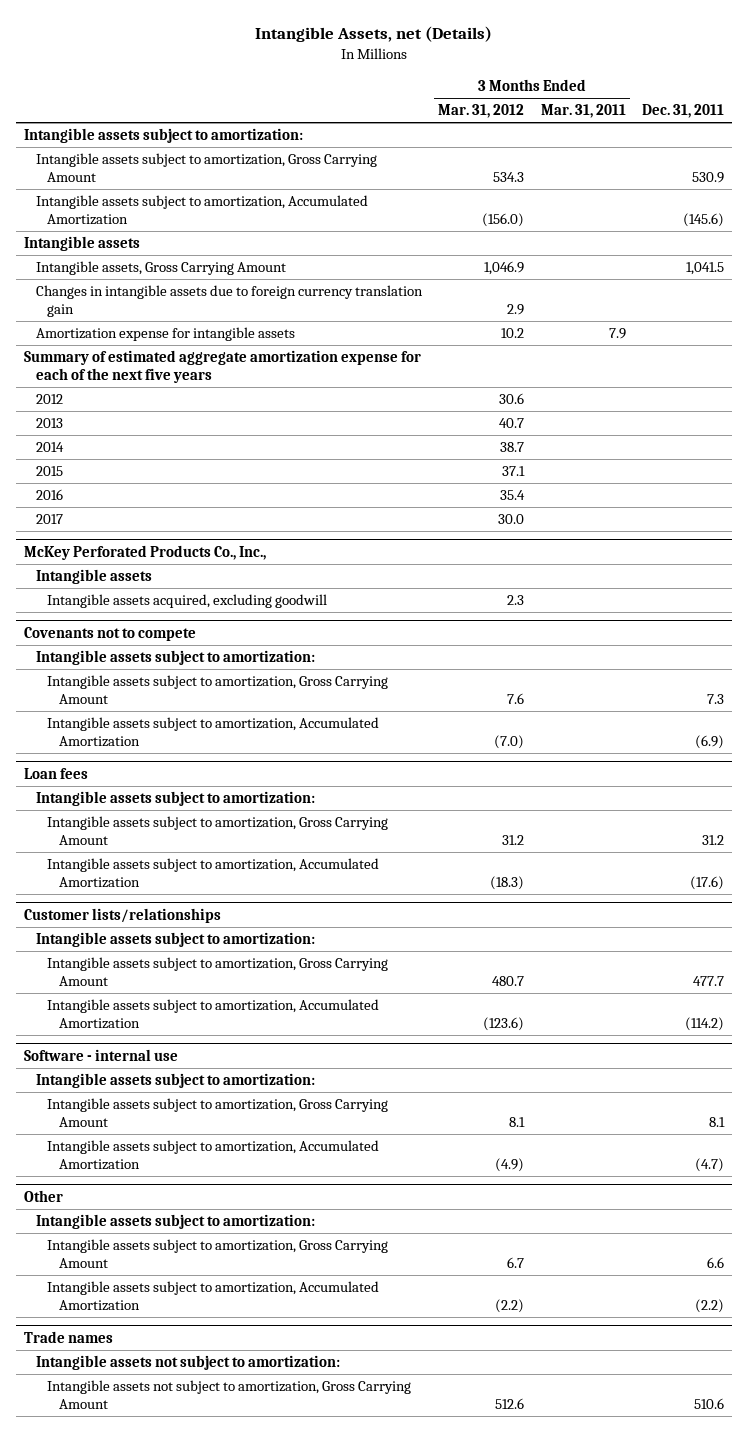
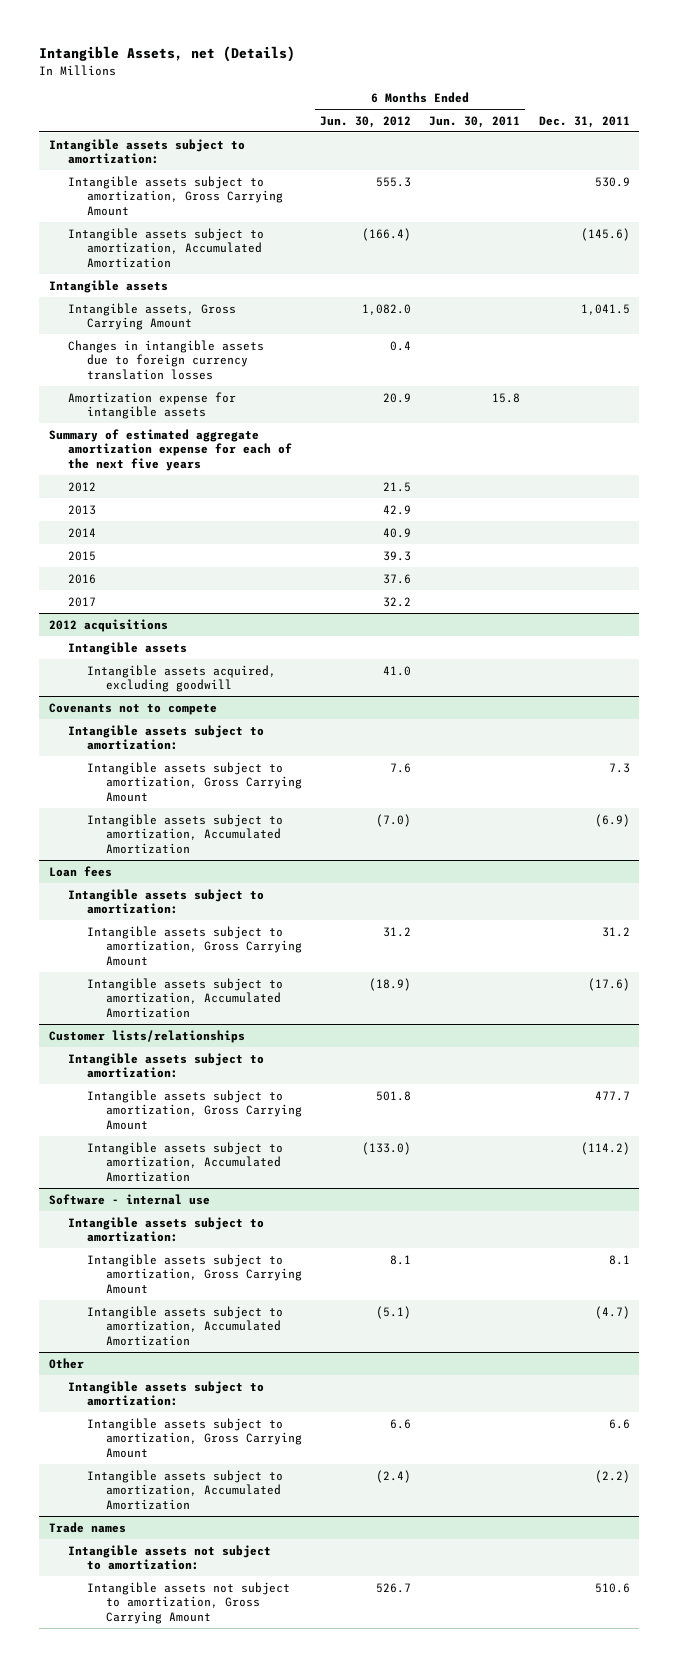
- | 3 Months Ended Mar. 31, 2012 | 3 Months Ended Mar. 31, 2011 | Dec. 31, 2011
+ | 6 Months Ended Jun. 30, 2012 | 6 Months Ended Jun. 30, 2011 | Dec. 31, 2011
- Changes in intangible assets due to foreign currency translation gain | 2.9 | |
+ Changes in intangible assets due to foreign currency translation losses | 0.4 | |
- McKey Perforated Products Co., Inc.,
+ 2012 acquisitions

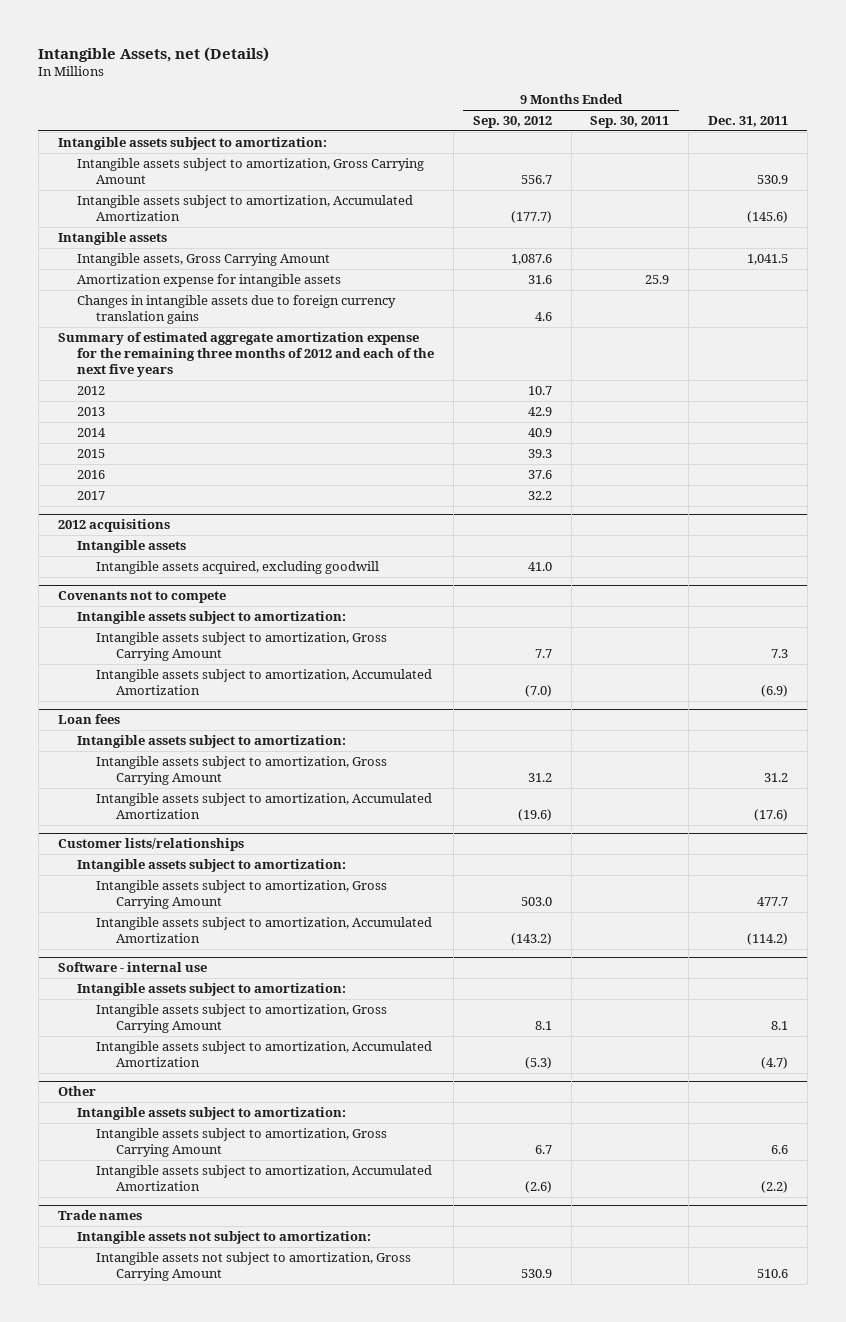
- | 6 Months Ended Jun. 30, 2012 | 6 Months Ended Jun. 30, 2011 | Dec. 31, 2011
+ | 9 Months Ended Sep. 30, 2012 | 9 Months Ended Sep. 30, 2011 | Dec. 31, 2011
- Changes in intangible assets due to foreign currency translation losses | 0.4 | |
- Summary of estimated aggregate amortization expense for each of the next five years
+ Changes in intangible assets due to foreign currency translation gains | 4.6 | |
+ Summary of estimated aggregate amortization expense for the remaining three months of 2012 and each of the next five years

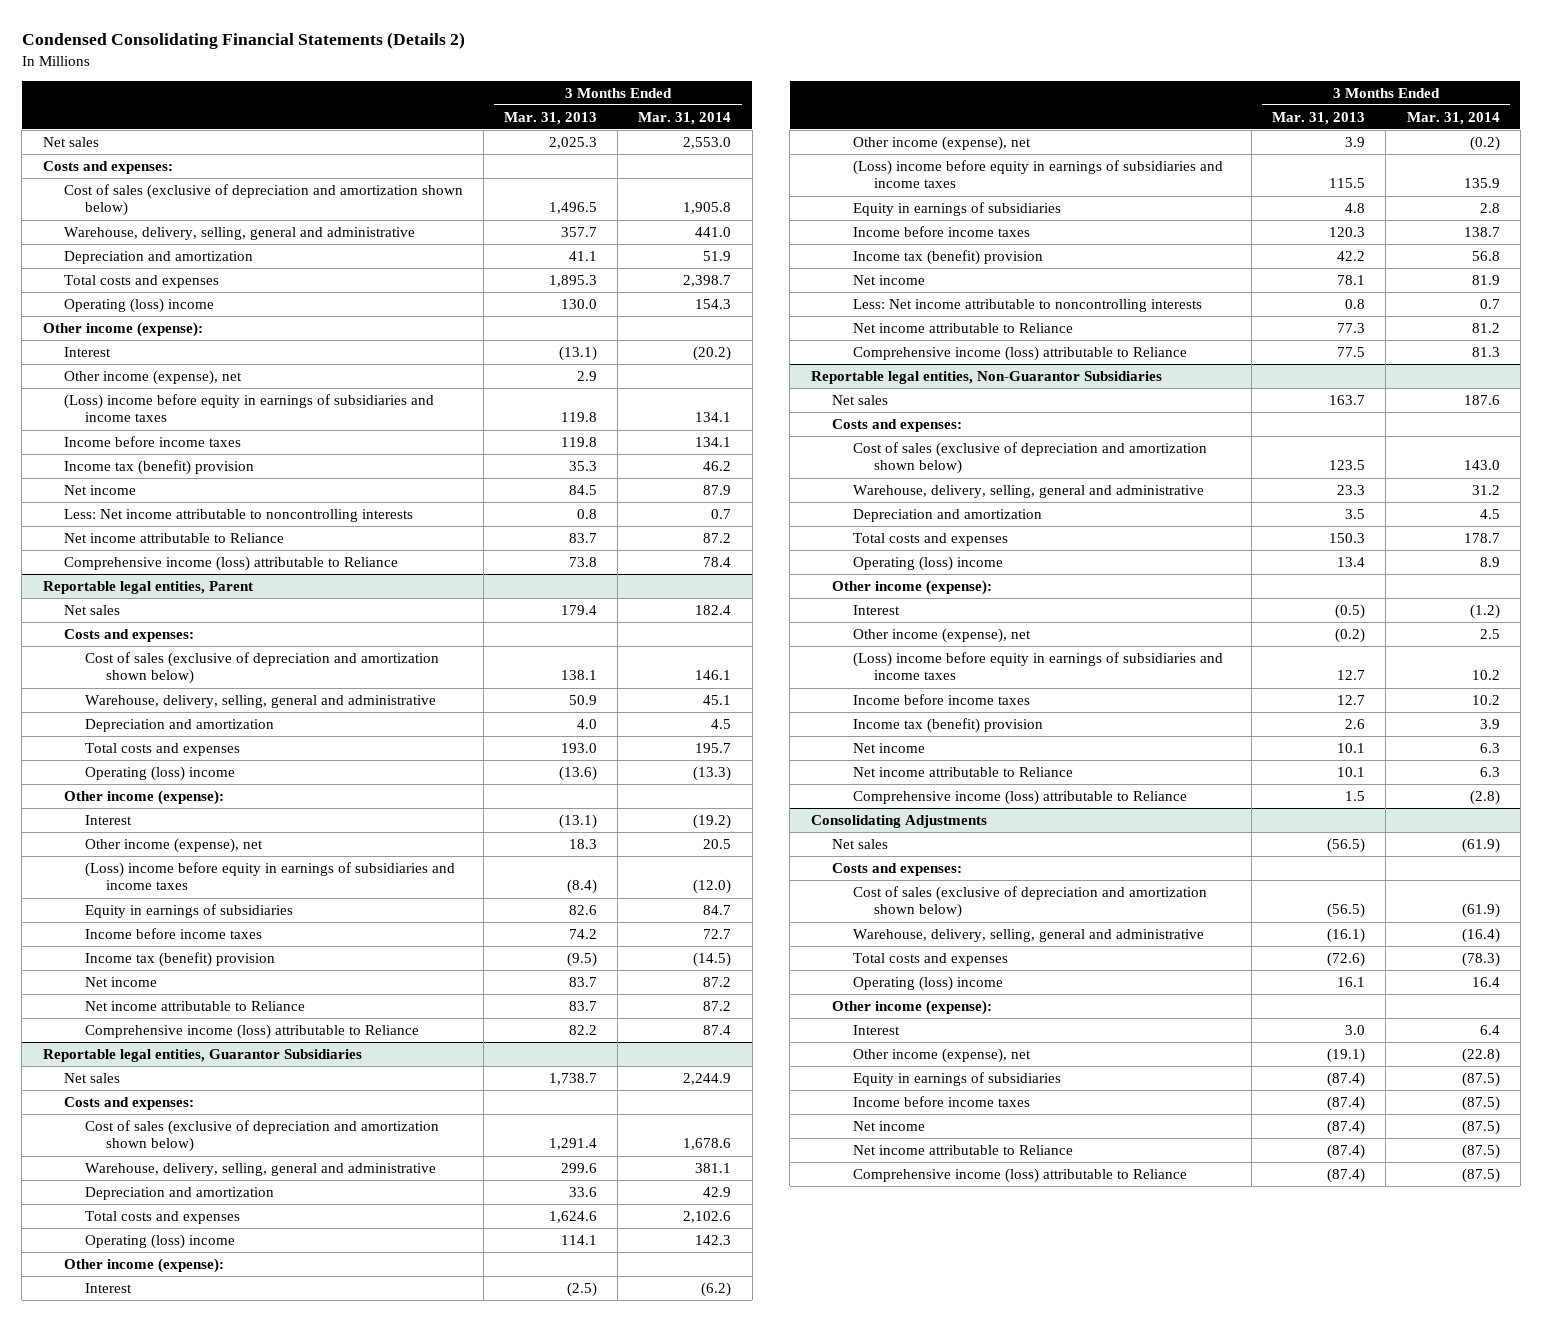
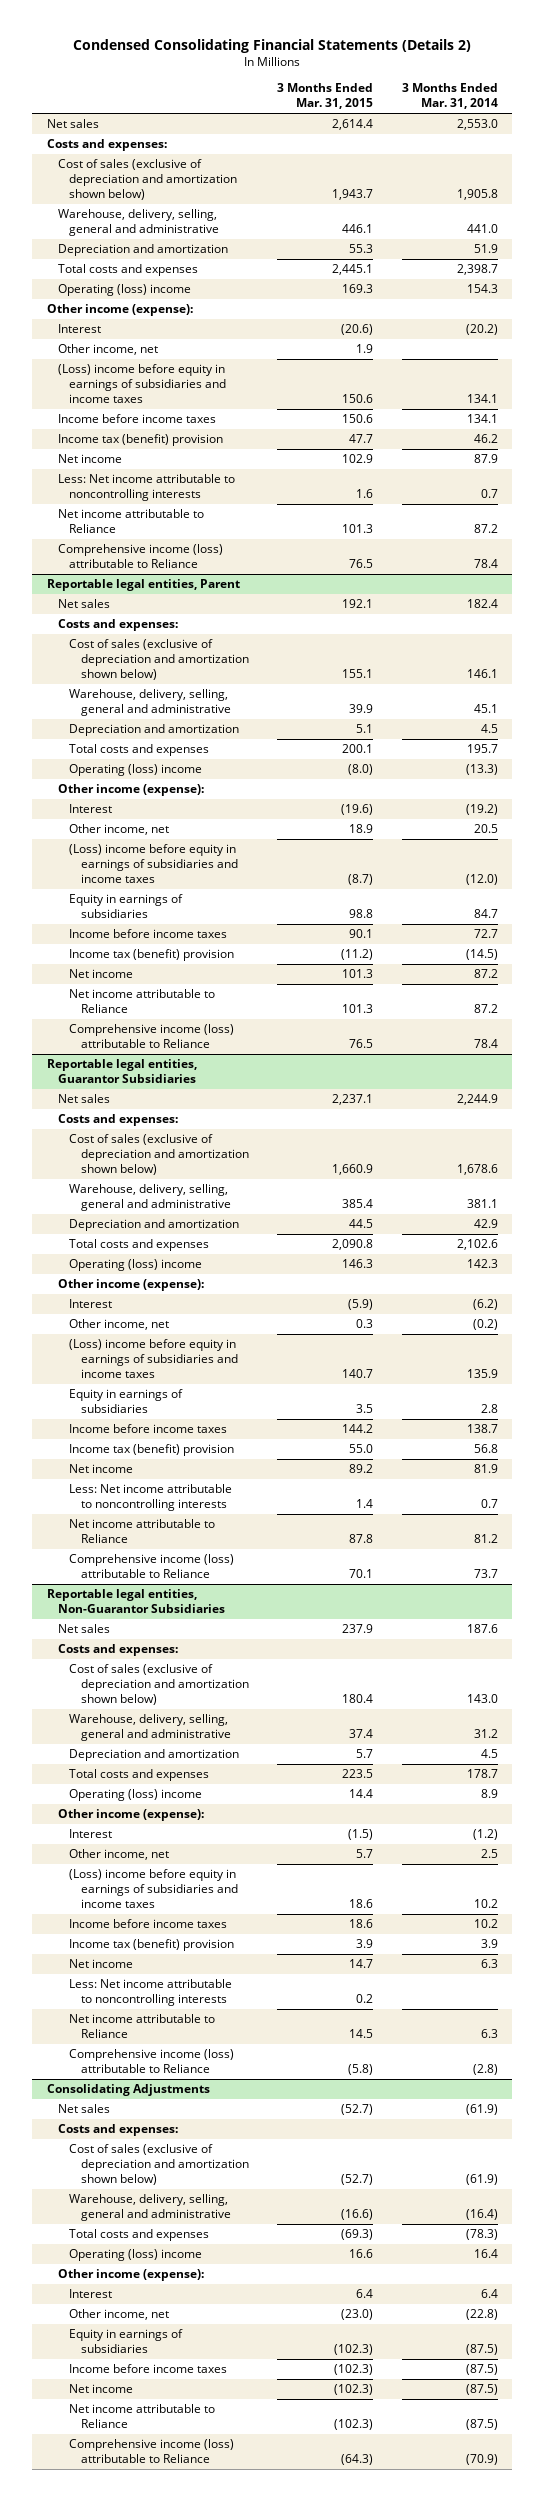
- | 3 Months Ended Mar. 31, 2013 | 3 Months Ended Mar. 31, 2014
+ | 3 Months Ended Mar. 31, 2015 | 3 Months Ended Mar. 31, 2014
- Other income (expense), net | 2.9 |
+ Other income, net | 1.9 |
@ Reportable legal entities, Parent
- Other income (expense), net | 18.3 | 20.5
+ Other income, net | 18.9 | 20.5
- Comprehensive income (loss) attributable to Reliance | 82.2 | 87.4
+ Comprehensive income (loss) attributable to Reliance | 76.5 | 78.4
@ Reportable legal entities, Guarantor Subsidiaries
- Other income (expense), net | 3.9 | (0.2)
+ Other income, net | 0.3 | (0.2)
- Comprehensive income (loss) attributable to Reliance | 77.5 | 81.3
+ Comprehensive income (loss) attributable to Reliance | 70.1 | 73.7
@ Reportable legal entities, Non-Guarantor Subsidiaries
- Other income (expense), net | (0.2) | 2.5
+ Other income, net | 5.7 | 2.5
+ Less: Net income attributable to noncontrolling interests | 0.2 |
@ Consolidating Adjustments
- Other income (expense), net | (19.1) | (22.8)
+ Other income, net | (23.0) | (22.8)
- Comprehensive income (loss) attributable to Reliance | (87.4) | (87.5)
+ Comprehensive income (loss) attributable to Reliance | (64.3) | (70.9)

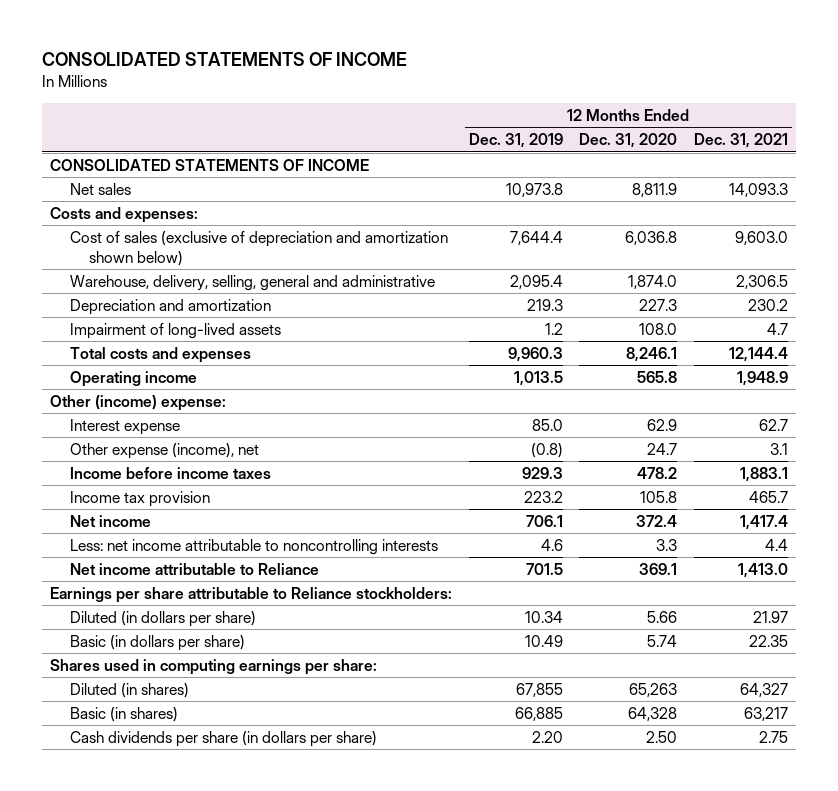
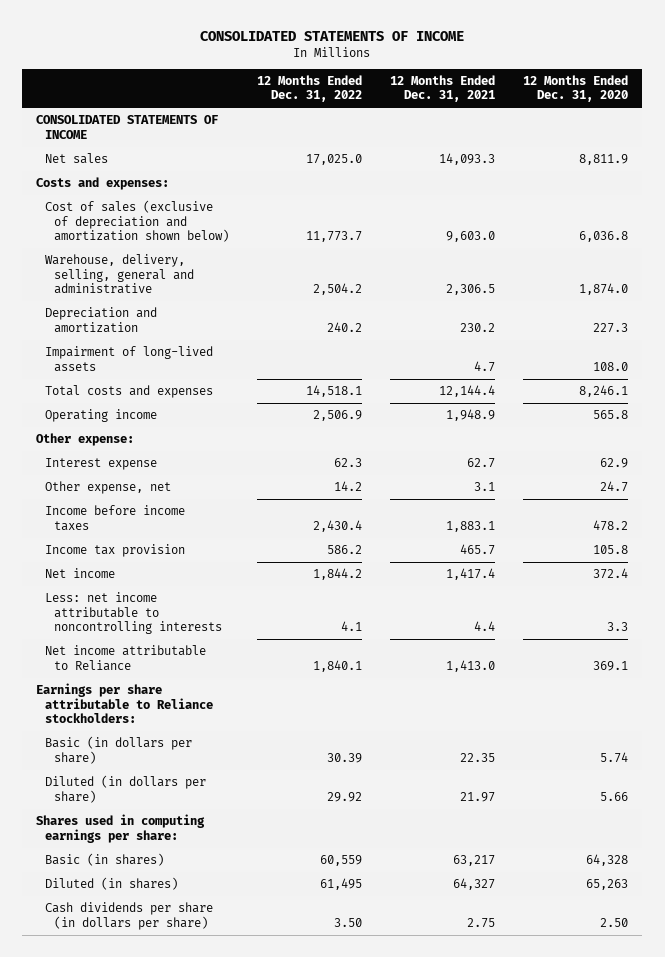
- | 12 Months Ended Dec. 31, 2019 | 12 Months Ended Dec. 31, 2020 | 12 Months Ended Dec. 31, 2021
+ | 12 Months Ended Dec. 31, 2022 | 12 Months Ended Dec. 31, 2021 | 12 Months Ended Dec. 31, 2020
- Other (income) expense:
+ Other expense:
- Other expense (income), net | (0.8) | 24.7 | 3.1
+ Other expense, net | 14.2 | 3.1 | 24.7
moved down: Diluted (in dollars per share) | 29.92 | 21.97 | 5.66
moved down: Diluted (in shares) | 61,495 | 64,327 | 65,263

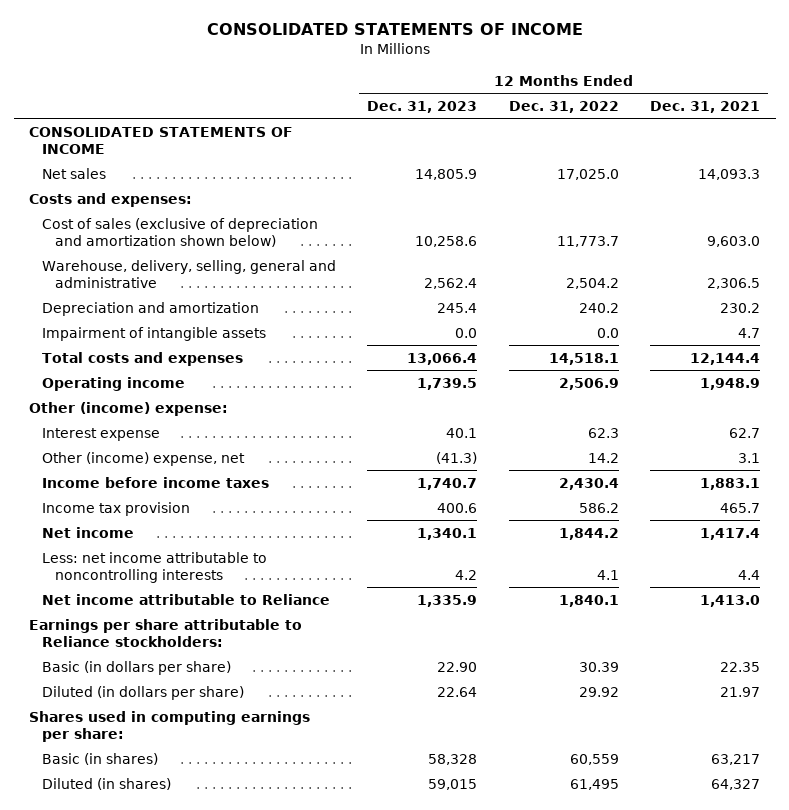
- | 12 Months Ended Dec. 31, 2022 | 12 Months Ended Dec. 31, 2021 | 12 Months Ended Dec. 31, 2020
+ | 12 Months Ended Dec. 31, 2023 | 12 Months Ended Dec. 31, 2022 | 12 Months Ended Dec. 31, 2021
- Impairment of long-lived assets | | 4.7 | 108.0
+ Impairment of intangible assets | 0.0 | 0.0 | 4.7
- Other expense:
+ Other (income) expense:
- Other expense, net | 14.2 | 3.1 | 24.7
+ Other (income) expense, net | (41.3) | 14.2 | 3.1
- Cash dividends per share (in dollars per share) | 3.50 | 2.75 | 2.50

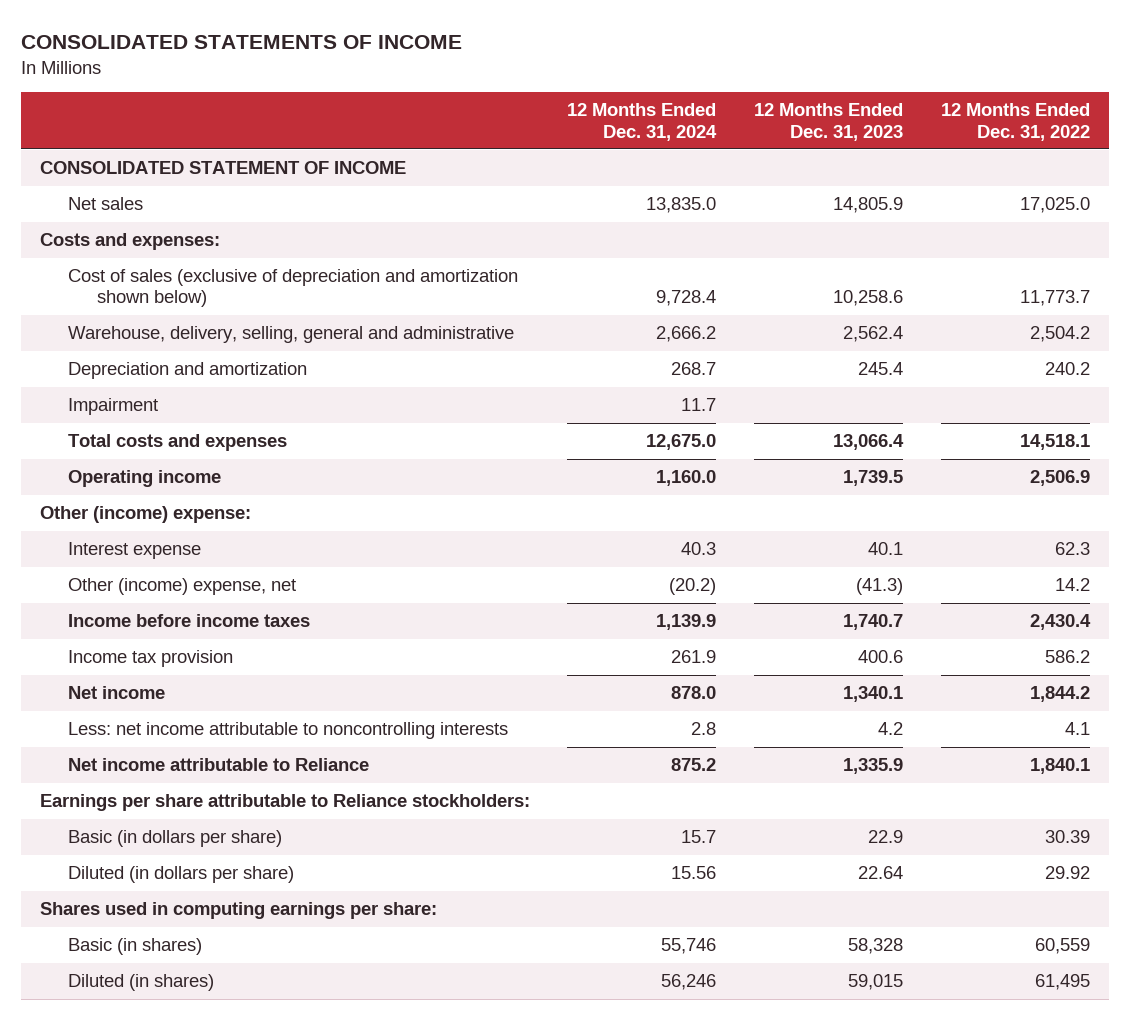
- | 12 Months Ended Dec. 31, 2023 | 12 Months Ended Dec. 31, 2022 | 12 Months Ended Dec. 31, 2021
+ | 12 Months Ended Dec. 31, 2024 | 12 Months Ended Dec. 31, 2023 | 12 Months Ended Dec. 31, 2022
- CONSOLIDATED STATEMENTS OF INCOME
+ CONSOLIDATED STATEMENT OF INCOME
- Impairment of intangible assets | 0.0 | 0.0 | 4.7
+ Impairment | 11.7 | |
- Basic (in dollars per share) | 22.90 | 30.39 | 22.35
+ Basic (in dollars per share) | 15.7 | 22.9 | 30.39

